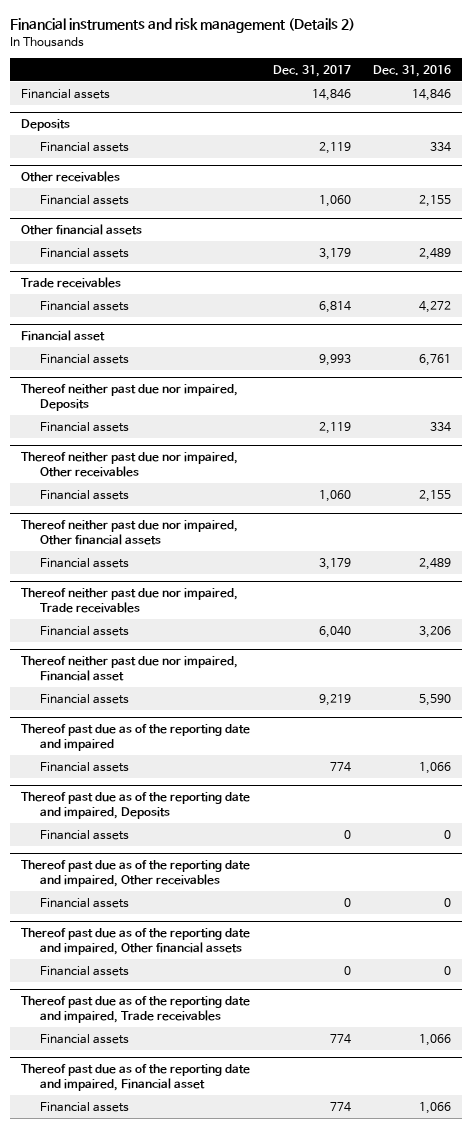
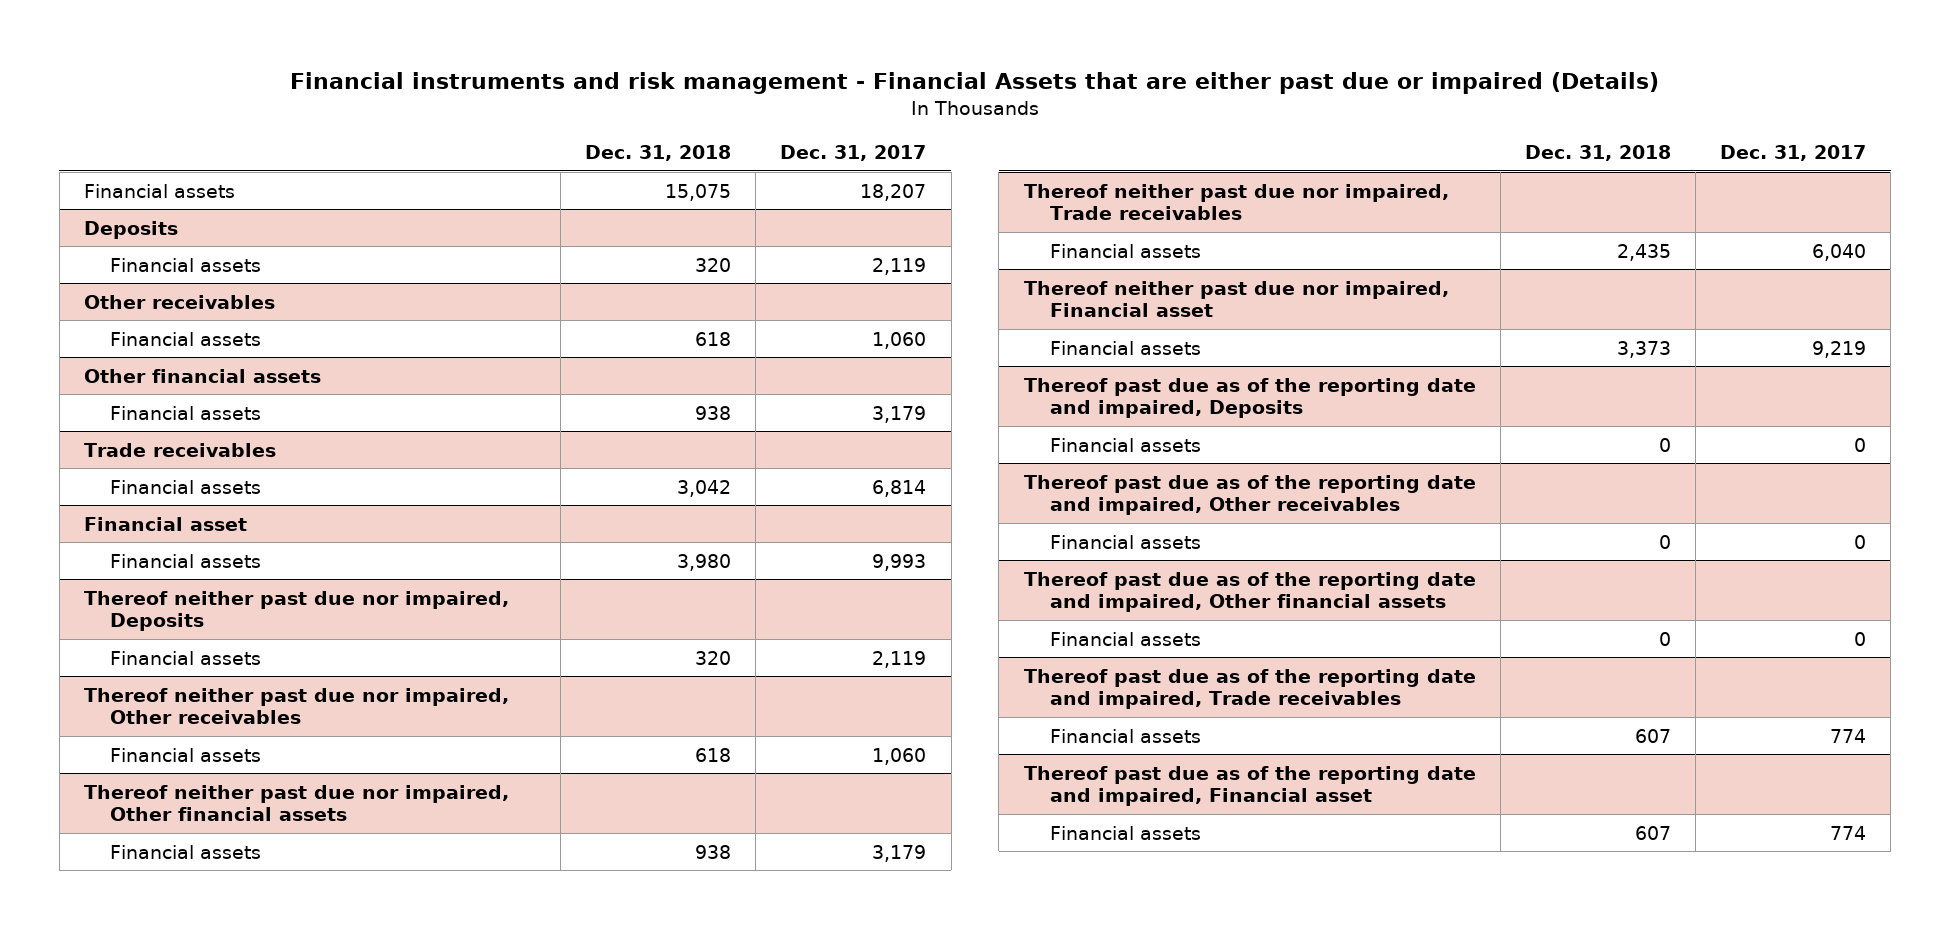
- Financial instruments and risk management (Details 2)
+ Financial instruments and risk management - Financial Assets that are either past due or impaired (Details)
- | Dec. 31, 2017 | Dec. 31, 2016
+ | Dec. 31, 2018 | Dec. 31, 2017
- Financial assets | 14,846 | 14,846
+ Financial assets | 15,075 | 18,207
- Thereof past due as of the reporting date and impaired
- Financial assets | 774 | 1,066

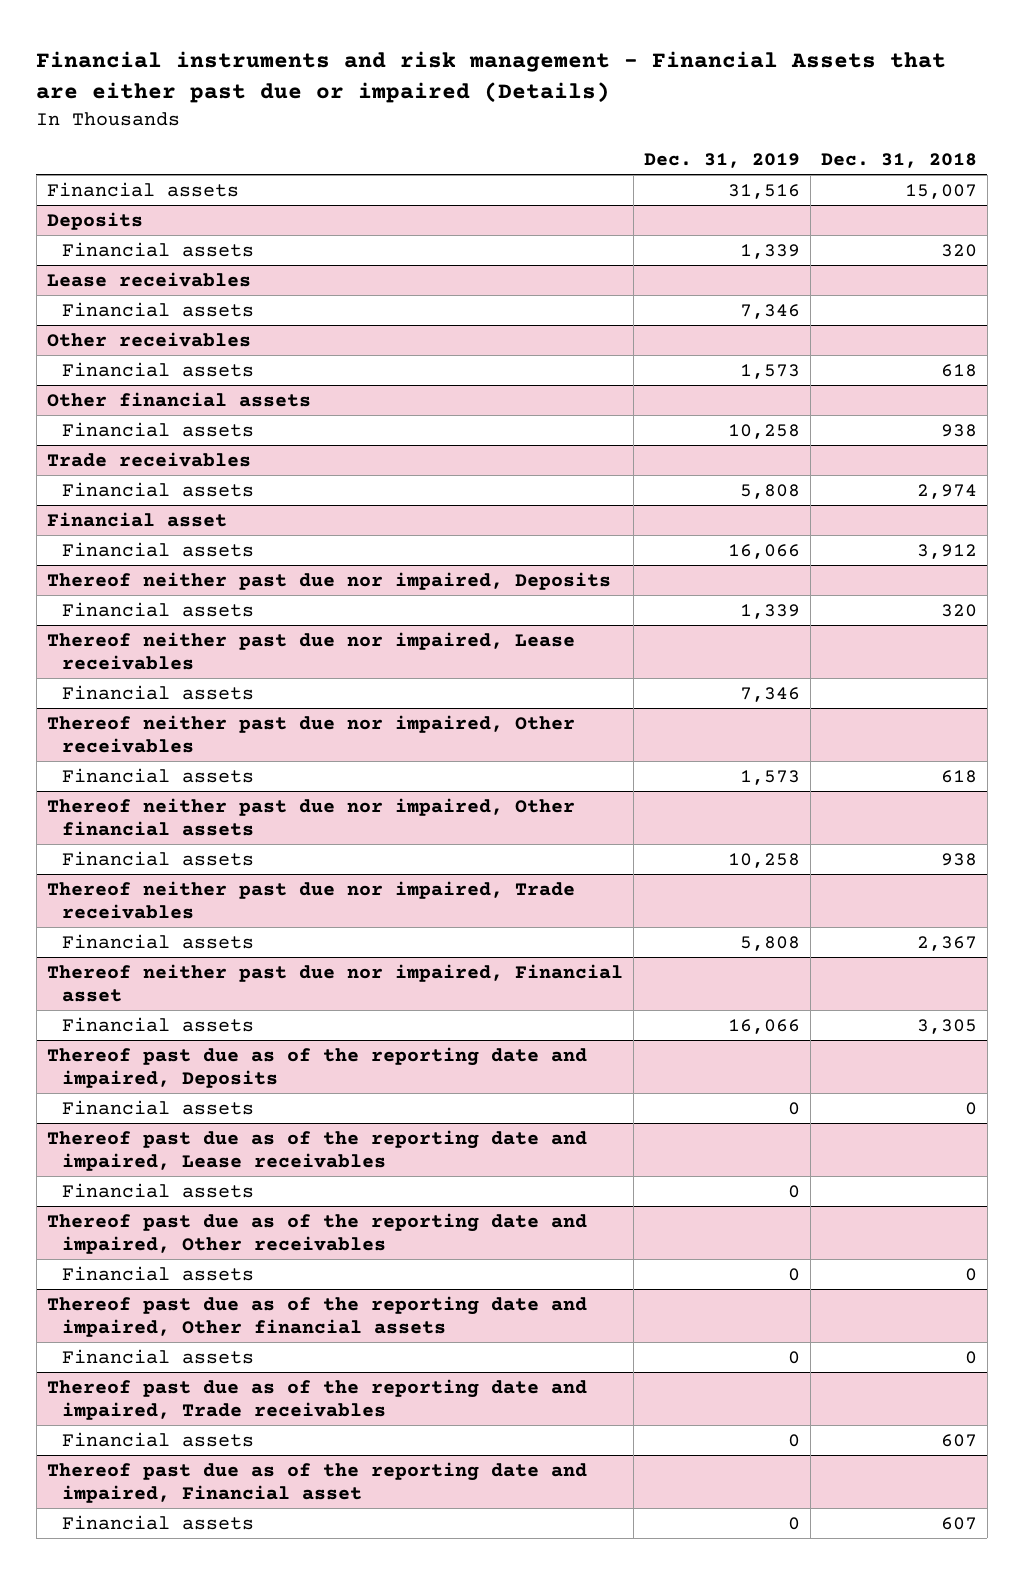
- | Dec. 31, 2018 | Dec. 31, 2017
+ | Dec. 31, 2019 | Dec. 31, 2018
- Financial assets | 15,075 | 18,207
+ Financial assets | 31,516 | 15,007
+ Lease receivables
+ Financial assets | 7,346 |
@ Trade receivables
- Financial assets | 3,042 | 6,814
+ Financial assets | 5,808 | 2,974
@ Financial asset
- Financial assets | 3,980 | 9,993
+ Financial assets | 16,066 | 3,912
+ Thereof neither past due nor impaired, Lease receivables
+ Financial assets | 7,346 |
@ Thereof neither past due nor impaired, Trade receivables
- Financial assets | 2,435 | 6,040
+ Financial assets | 5,808 | 2,367
@ Thereof neither past due nor impaired, Financial asset
- Financial assets | 3,373 | 9,219
+ Financial assets | 16,066 | 3,305
+ Thereof past due as of the reporting date and impaired, Lease receivables
+ Financial assets | 0 |

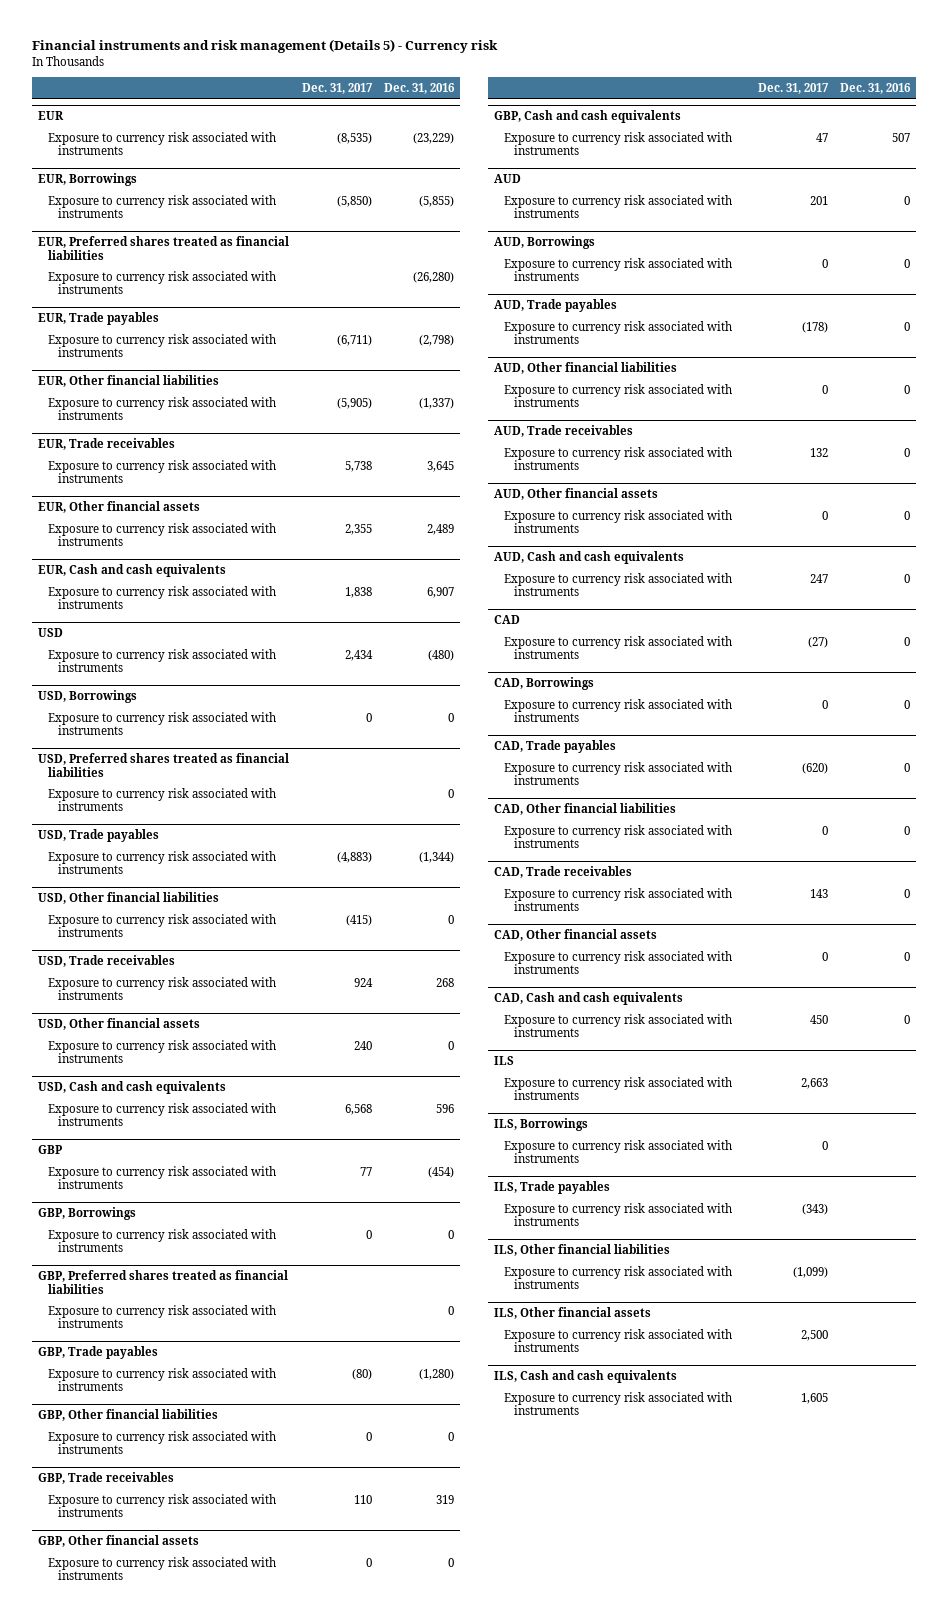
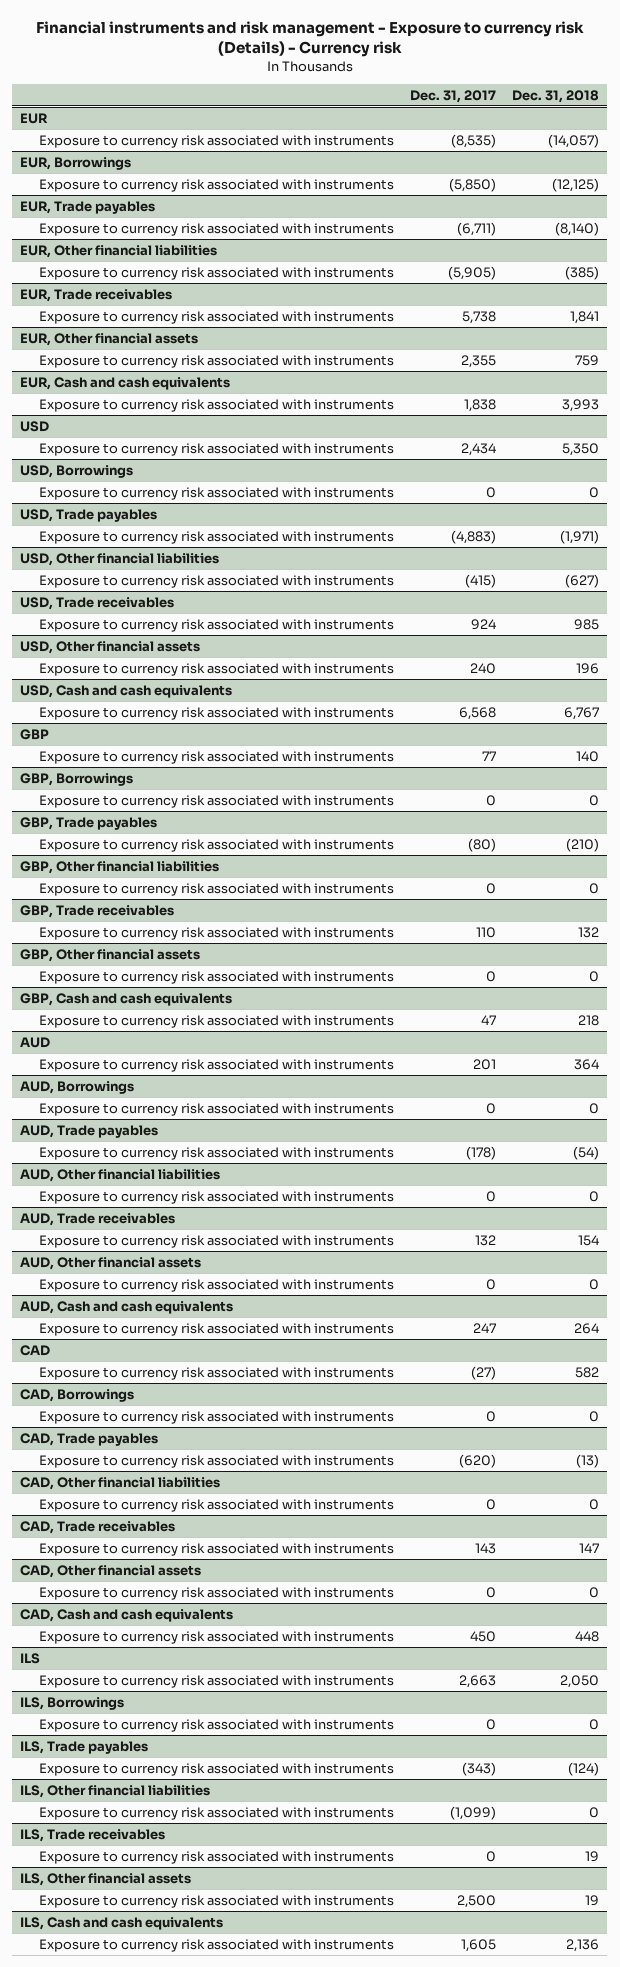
- Financial instruments and risk management (Details 5) - Currency risk
+ Financial instruments and risk management - Exposure to currency risk (Details) - Currency risk
- | Dec. 31, 2017 | Dec. 31, 2016
+ | Dec. 31, 2017 | Dec. 31, 2018
- EUR, Preferred shares treated as financial liabilities
- Exposure to currency risk associated with instruments | | (26,280)
- USD, Preferred shares treated as financial liabilities
- Exposure to currency risk associated with instruments | | 0
- GBP, Preferred shares treated as financial liabilities
- Exposure to currency risk associated with instruments | | 0
+ ILS, Trade receivables
+ Exposure to currency risk associated with instruments | 0 | 19

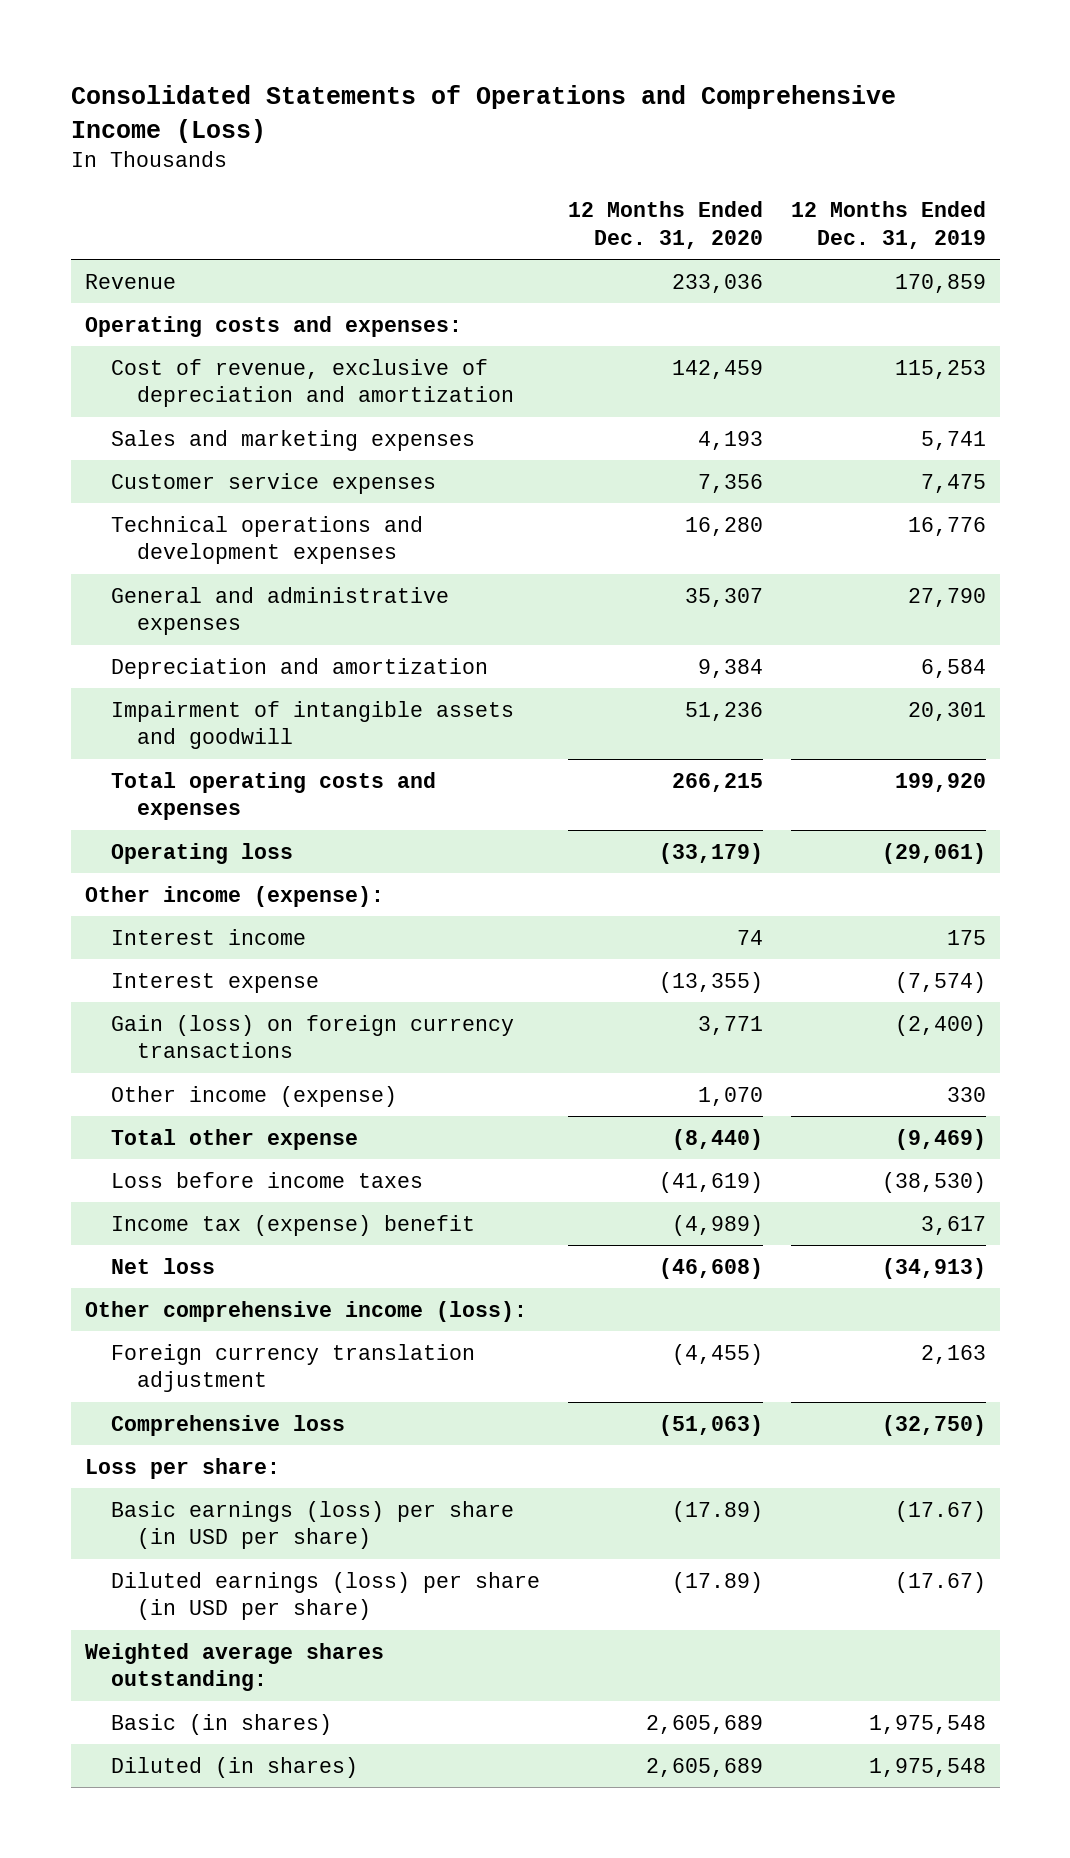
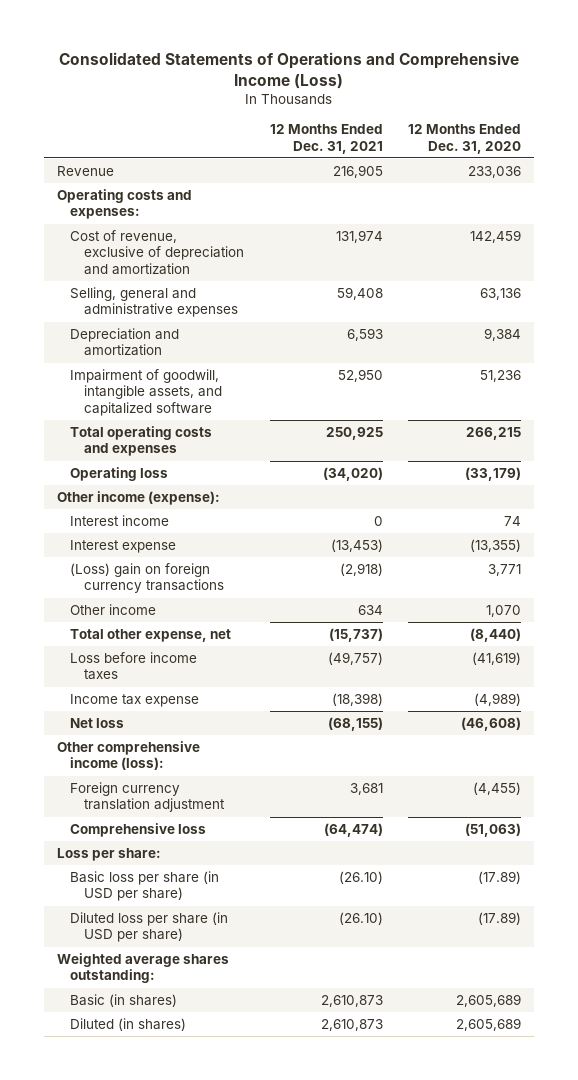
- | 12 Months Ended Dec. 31, 2020 | 12 Months Ended Dec. 31, 2019
+ | 12 Months Ended Dec. 31, 2021 | 12 Months Ended Dec. 31, 2020
- Sales and marketing expenses | 4,193 | 5,741
- Customer service expenses | 7,356 | 7,475
- Technical operations and development expenses | 16,280 | 16,776
- General and administrative expenses | 35,307 | 27,790
+ Selling, general and administrative expenses | 59,408 | 63,136
- Impairment of intangible assets and goodwill | 51,236 | 20,301
+ Impairment of goodwill, intangible assets, and capitalized software | 52,950 | 51,236
- Gain (loss) on foreign currency transactions | 3,771 | (2,400)
- Other income (expense) | 1,070 | 330
- Total other expense | (8,440) | (9,469)
+ (Loss) gain on foreign currency transactions | (2,918) | 3,771
+ Other income | 634 | 1,070
+ Total other expense, net | (15,737) | (8,440)
- Income tax (expense) benefit | (4,989) | 3,617
+ Income tax expense | (18,398) | (4,989)
- Basic earnings (loss) per share (in USD per share) | (17.89) | (17.67)
- Diluted earnings (loss) per share (in USD per share) | (17.89) | (17.67)
+ Basic loss per share (in USD per share) | (26.10) | (17.89)
+ Diluted loss per share (in USD per share) | (26.10) | (17.89)

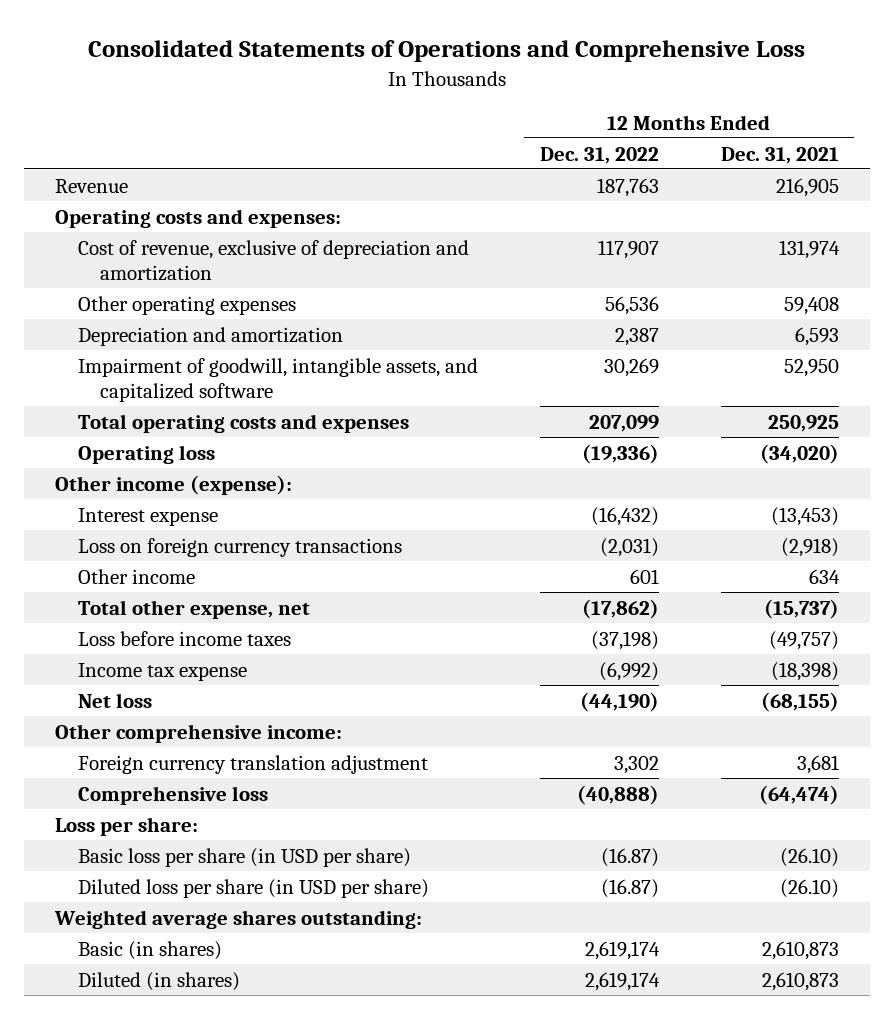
- Consolidated Statements of Operations and Comprehensive Income (Loss)
+ Consolidated Statements of Operations and Comprehensive Loss
- | 12 Months Ended Dec. 31, 2021 | 12 Months Ended Dec. 31, 2020
+ | 12 Months Ended Dec. 31, 2022 | 12 Months Ended Dec. 31, 2021
- Selling, general and administrative expenses | 59,408 | 63,136
+ Other operating expenses | 56,536 | 59,408
- Interest income | 0 | 74
- (Loss) gain on foreign currency transactions | (2,918) | 3,771
+ Loss on foreign currency transactions | (2,031) | (2,918)
- Other comprehensive income (loss):
+ Other comprehensive income:

